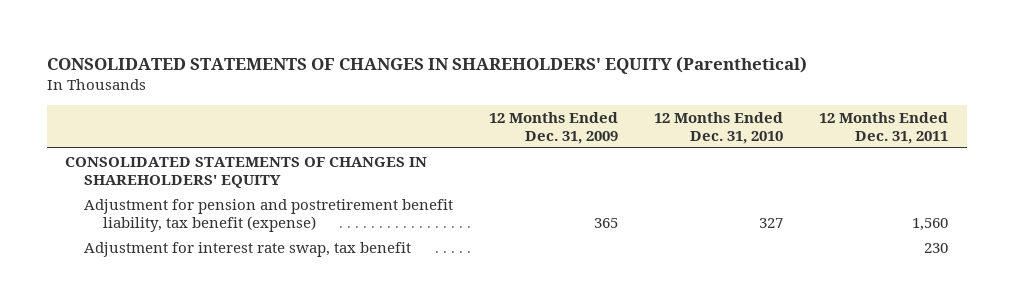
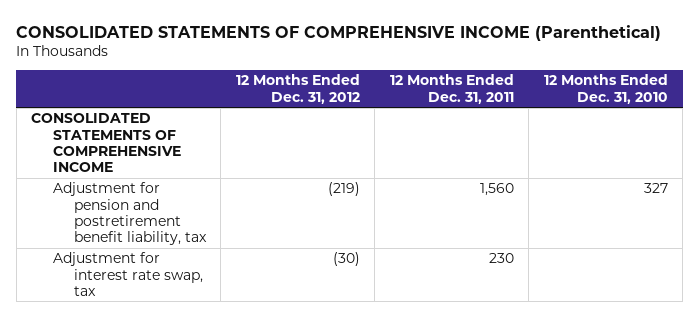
- CONSOLIDATED STATEMENTS OF CHANGES IN SHAREHOLDERS' EQUITY (Parenthetical)
+ CONSOLIDATED STATEMENTS OF COMPREHENSIVE INCOME (Parenthetical)
- | 12 Months Ended Dec. 31, 2009 | 12 Months Ended Dec. 31, 2010 | 12 Months Ended Dec. 31, 2011
+ | 12 Months Ended Dec. 31, 2012 | 12 Months Ended Dec. 31, 2011 | 12 Months Ended Dec. 31, 2010
- CONSOLIDATED STATEMENTS OF CHANGES IN SHAREHOLDERS' EQUITY
- Adjustment for pension and postretirement benefit liability, tax benefit (expense) | 365 | 327 | 1,560
- Adjustment for interest rate swap, tax benefit | | | 230
+ CONSOLIDATED STATEMENTS OF COMPREHENSIVE INCOME
+ Adjustment for pension and postretirement benefit liability, tax | (219) | 1,560 | 327
+ Adjustment for interest rate swap, tax | (30) | 230 |

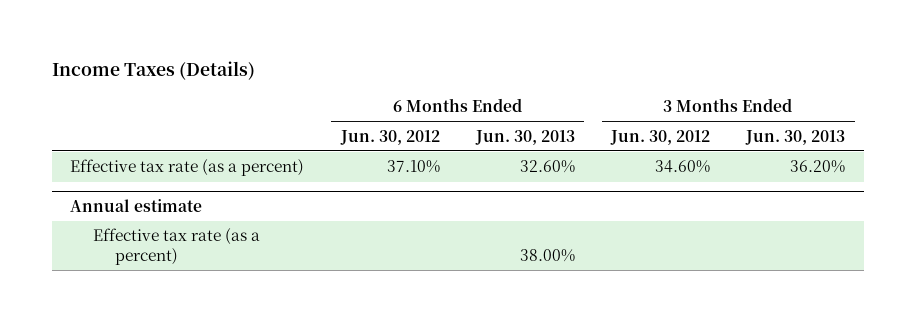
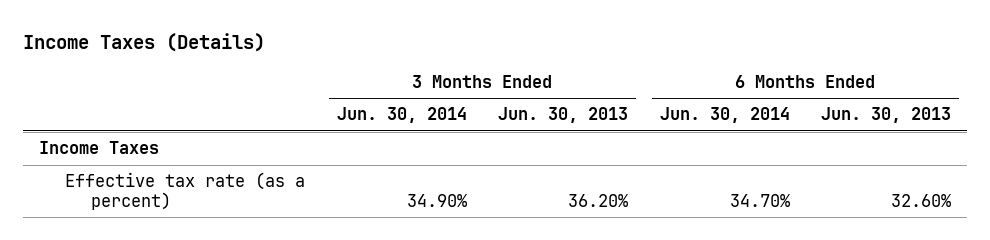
- | 6 Months Ended Jun. 30, 2012 | 6 Months Ended Jun. 30, 2013 | 3 Months Ended Jun. 30, 2012 | 3 Months Ended Jun. 30, 2013
+ | 3 Months Ended Jun. 30, 2014 | 3 Months Ended Jun. 30, 2013 | 6 Months Ended Jun. 30, 2014 | 6 Months Ended Jun. 30, 2013
+ Income Taxes
- Annual estimate
- Effective tax rate (as a percent) | | 38.00% | |

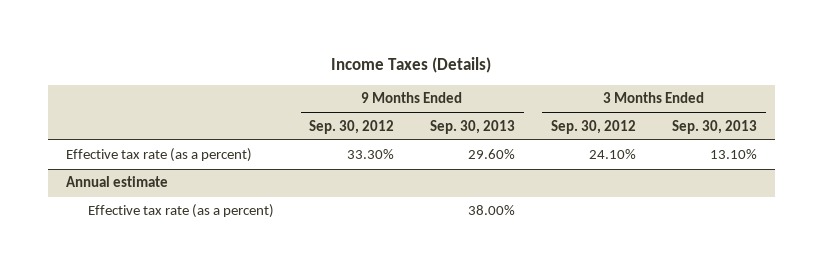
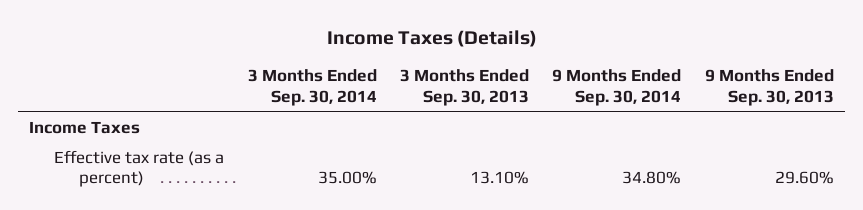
- | 9 Months Ended Sep. 30, 2012 | 9 Months Ended Sep. 30, 2013 | 3 Months Ended Sep. 30, 2012 | 3 Months Ended Sep. 30, 2013
+ | 3 Months Ended Sep. 30, 2014 | 3 Months Ended Sep. 30, 2013 | 9 Months Ended Sep. 30, 2014 | 9 Months Ended Sep. 30, 2013
+ Income Taxes
- Annual estimate
- Effective tax rate (as a percent) | | 38.00% | |

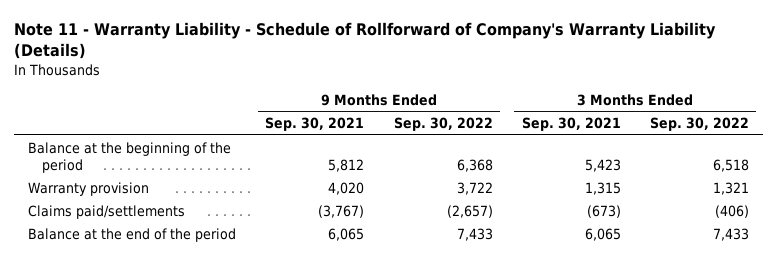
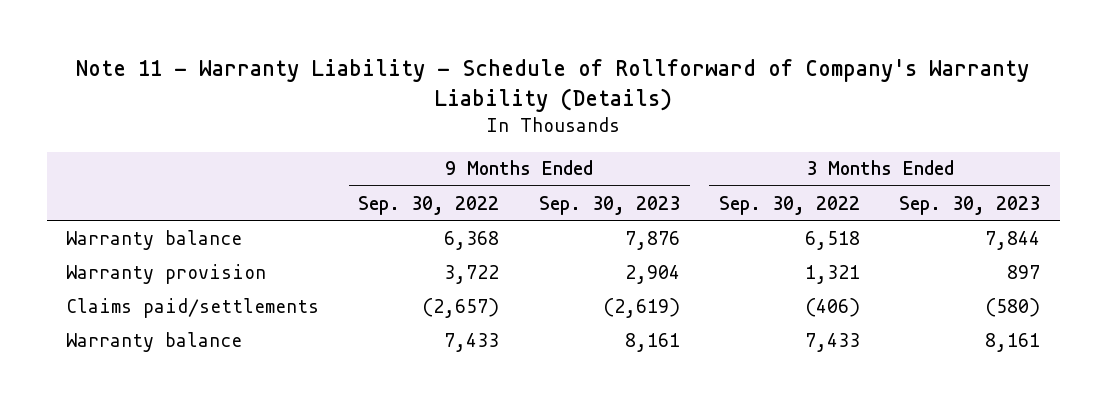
- | 9 Months Ended Sep. 30, 2021 | 9 Months Ended Sep. 30, 2022 | 3 Months Ended Sep. 30, 2021 | 3 Months Ended Sep. 30, 2022
+ | 9 Months Ended Sep. 30, 2022 | 9 Months Ended Sep. 30, 2023 | 3 Months Ended Sep. 30, 2022 | 3 Months Ended Sep. 30, 2023
- Balance at the beginning of the period | 5,812 | 6,368 | 5,423 | 6,518
+ Warranty balance | 6,368 | 7,876 | 6,518 | 7,844
- Balance at the end of the period | 6,065 | 7,433 | 6,065 | 7,433
+ Warranty balance | 7,433 | 8,161 | 7,433 | 8,161

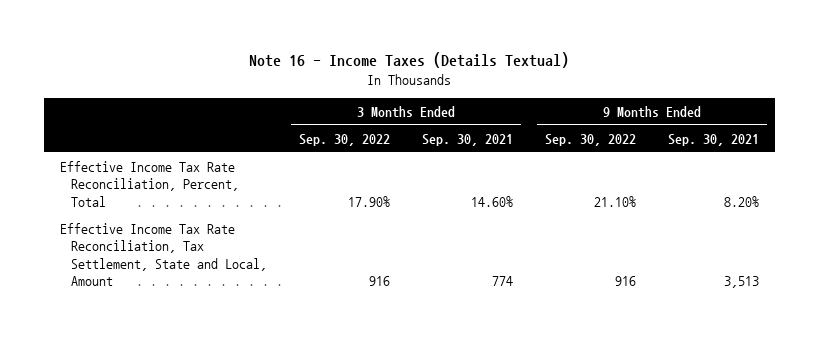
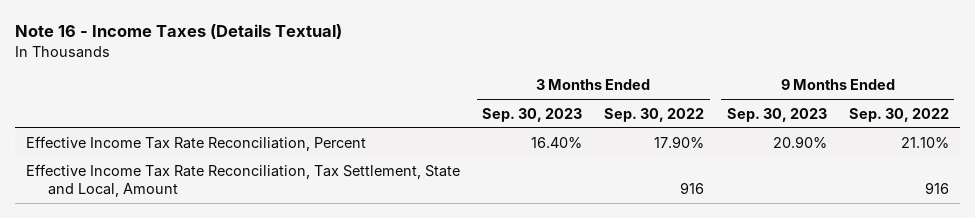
- | 3 Months Ended Sep. 30, 2022 | 3 Months Ended Sep. 30, 2021 | 9 Months Ended Sep. 30, 2022 | 9 Months Ended Sep. 30, 2021
+ | 3 Months Ended Sep. 30, 2023 | 3 Months Ended Sep. 30, 2022 | 9 Months Ended Sep. 30, 2023 | 9 Months Ended Sep. 30, 2022
- Effective Income Tax Rate Reconciliation, Percent, Total | 17.90% | 14.60% | 21.10% | 8.20%
+ Effective Income Tax Rate Reconciliation, Percent | 16.40% | 17.90% | 20.90% | 21.10%

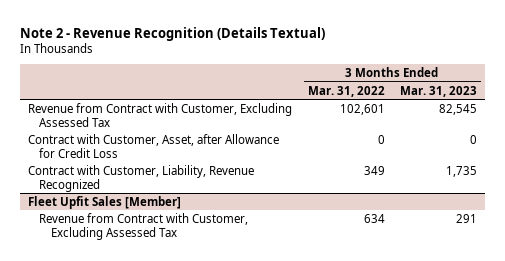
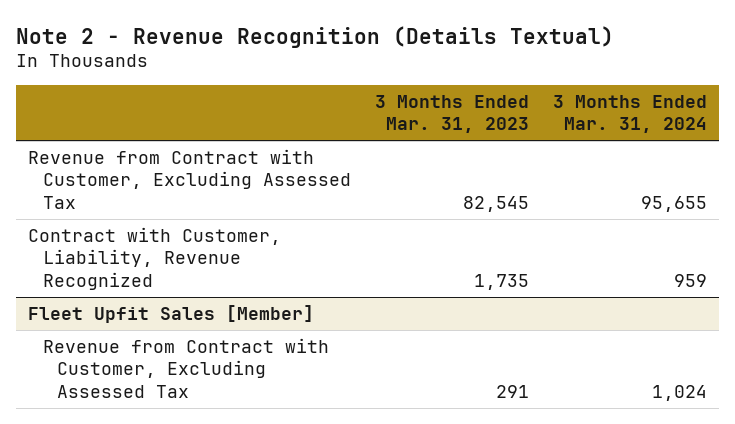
- | 3 Months Ended Mar. 31, 2022 | 3 Months Ended Mar. 31, 2023
+ | 3 Months Ended Mar. 31, 2023 | 3 Months Ended Mar. 31, 2024
- Contract with Customer, Asset, after Allowance for Credit Loss | 0 | 0

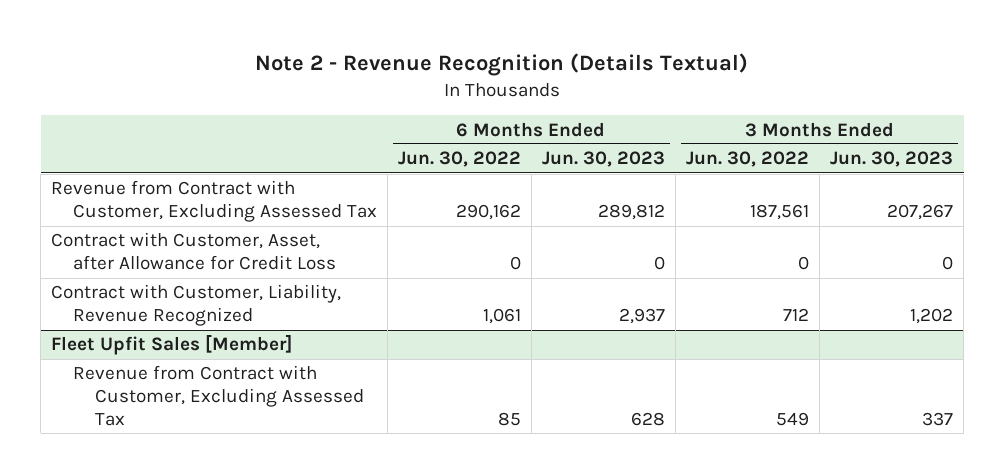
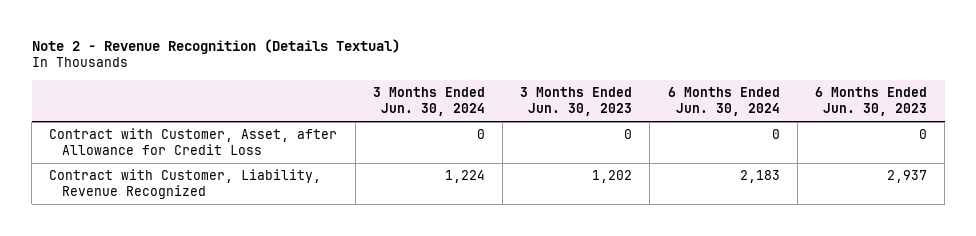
- | 6 Months Ended Jun. 30, 2022 | 6 Months Ended Jun. 30, 2023 | 3 Months Ended Jun. 30, 2022 | 3 Months Ended Jun. 30, 2023
+ | 3 Months Ended Jun. 30, 2024 | 3 Months Ended Jun. 30, 2023 | 6 Months Ended Jun. 30, 2024 | 6 Months Ended Jun. 30, 2023
- Revenue from Contract with Customer, Excluding Assessed Tax | 290,162 | 289,812 | 187,561 | 207,267
- Fleet Upfit Sales [Member]
- Revenue from Contract with Customer, Excluding Assessed Tax | 85 | 628 | 549 | 337

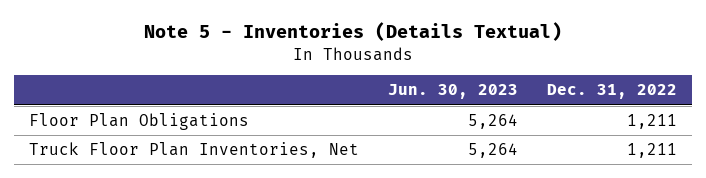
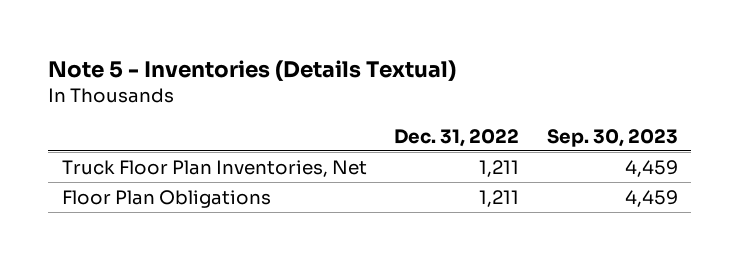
- | Jun. 30, 2023 | Dec. 31, 2022
+ | Dec. 31, 2022 | Sep. 30, 2023
moved down: Floor Plan Obligations | 1,211 | 4,459

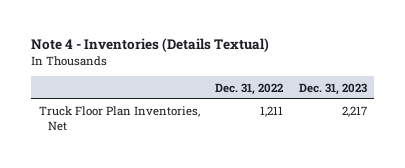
- Note 5 - Inventories (Details Textual)
+ Note 4 - Inventories (Details Textual)
- | Dec. 31, 2022 | Sep. 30, 2023
+ | Dec. 31, 2022 | Dec. 31, 2023
- Floor Plan Obligations | 1,211 | 4,459

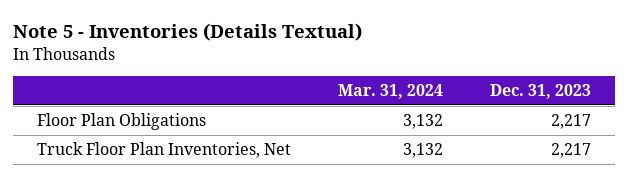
- Note 4 - Inventories (Details Textual)
+ Note 5 - Inventories (Details Textual)
- | Dec. 31, 2022 | Dec. 31, 2023
+ | Mar. 31, 2024 | Dec. 31, 2023
+ Floor Plan Obligations | 3,132 | 2,217

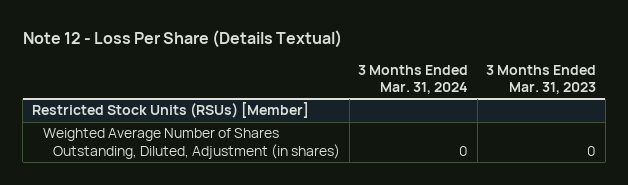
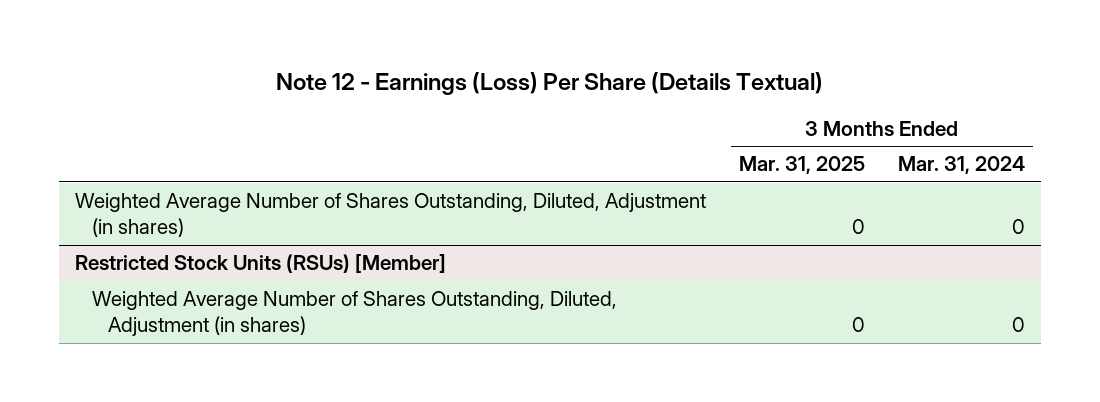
- Note 12 - Loss Per Share (Details Textual)
+ Note 12 - Earnings (Loss) Per Share (Details Textual)
- | 3 Months Ended Mar. 31, 2024 | 3 Months Ended Mar. 31, 2023
+ | 3 Months Ended Mar. 31, 2025 | 3 Months Ended Mar. 31, 2024
+ Weighted Average Number of Shares Outstanding, Diluted, Adjustment (in shares) | 0 | 0

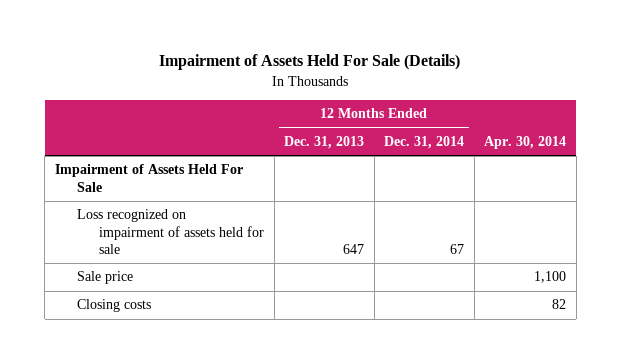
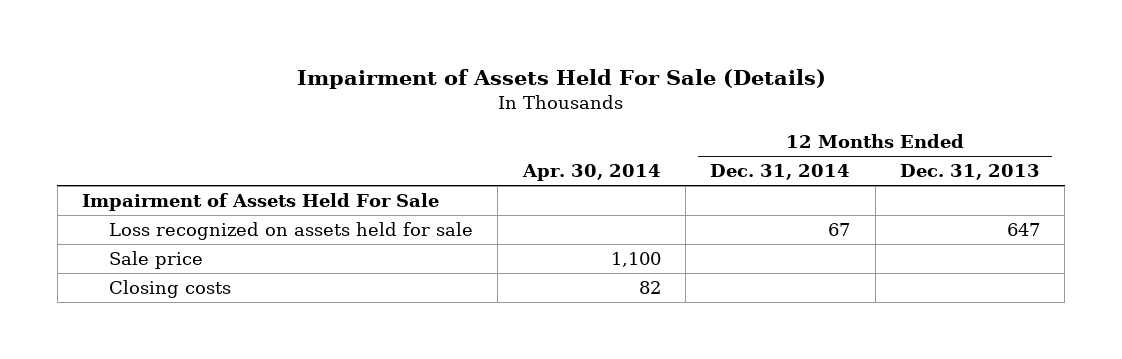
- | 12 Months Ended Dec. 31, 2013 | 12 Months Ended Dec. 31, 2014 | Apr. 30, 2014
+ | Apr. 30, 2014 | 12 Months Ended Dec. 31, 2014 | 12 Months Ended Dec. 31, 2013
- Loss recognized on impairment of assets held for sale | 647 | 67 |
+ Loss recognized on assets held for sale | | 67 | 647

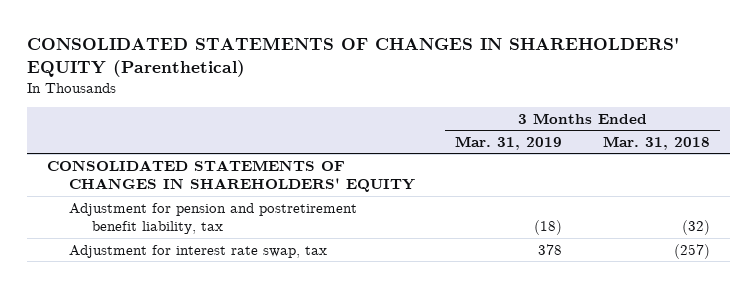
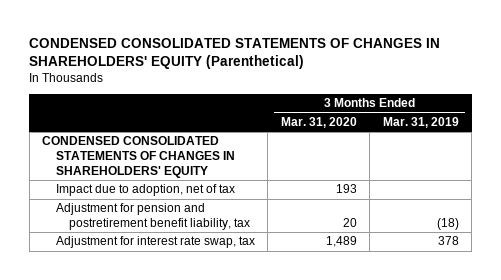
- CONSOLIDATED STATEMENTS OF CHANGES IN SHAREHOLDERS' EQUITY (Parenthetical)
+ CONDENSED CONSOLIDATED STATEMENTS OF CHANGES IN SHAREHOLDERS' EQUITY (Parenthetical)
- | 3 Months Ended Mar. 31, 2019 | 3 Months Ended Mar. 31, 2018
+ | 3 Months Ended Mar. 31, 2020 | 3 Months Ended Mar. 31, 2019
- CONSOLIDATED STATEMENTS OF CHANGES IN SHAREHOLDERS' EQUITY
+ CONDENSED CONSOLIDATED STATEMENTS OF CHANGES IN SHAREHOLDERS' EQUITY
+ Impact due to adoption, net of tax | 193 |

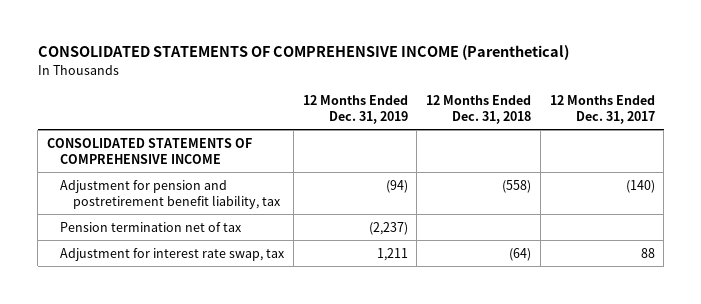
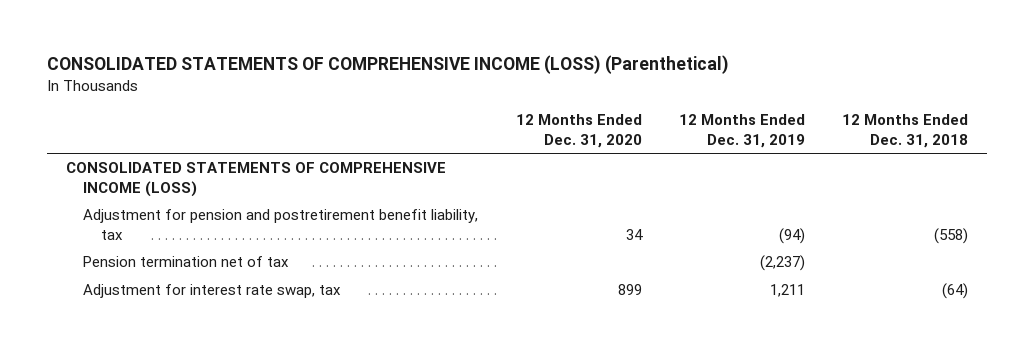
- CONSOLIDATED STATEMENTS OF COMPREHENSIVE INCOME (Parenthetical)
+ CONSOLIDATED STATEMENTS OF COMPREHENSIVE INCOME (LOSS) (Parenthetical)
- | 12 Months Ended Dec. 31, 2019 | 12 Months Ended Dec. 31, 2018 | 12 Months Ended Dec. 31, 2017
+ | 12 Months Ended Dec. 31, 2020 | 12 Months Ended Dec. 31, 2019 | 12 Months Ended Dec. 31, 2018
- CONSOLIDATED STATEMENTS OF COMPREHENSIVE INCOME
+ CONSOLIDATED STATEMENTS OF COMPREHENSIVE INCOME (LOSS)

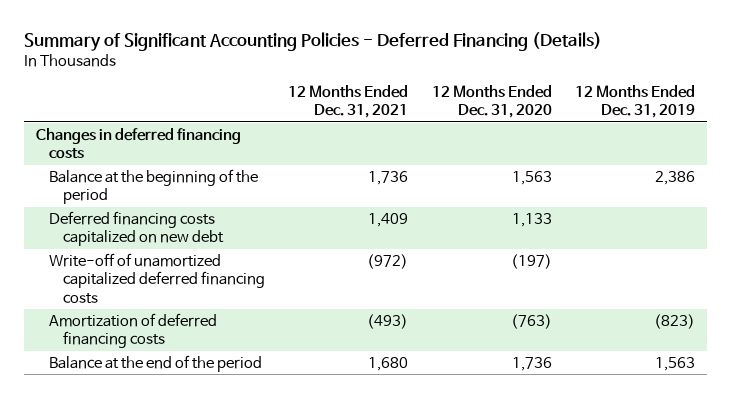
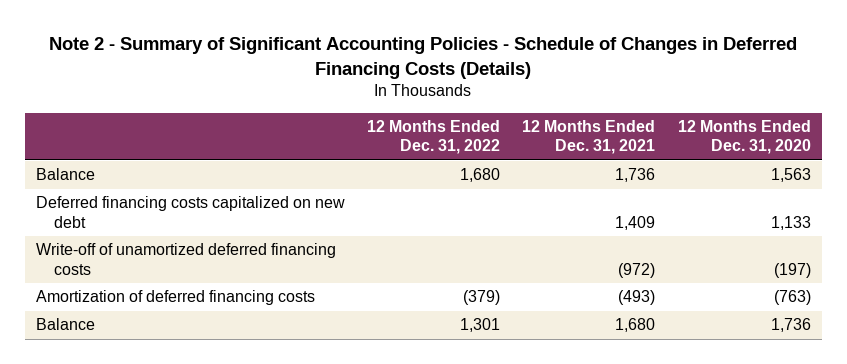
- Summary of Significant Accounting Policies - Deferred Financing (Details)
+ Note 2 - Summary of Significant Accounting Policies - Schedule of Changes in Deferred Financing Costs (Details)
- | 12 Months Ended Dec. 31, 2021 | 12 Months Ended Dec. 31, 2020 | 12 Months Ended Dec. 31, 2019
+ | 12 Months Ended Dec. 31, 2022 | 12 Months Ended Dec. 31, 2021 | 12 Months Ended Dec. 31, 2020
- Changes in deferred financing costs
- Balance at the beginning of the period | 1,736 | 1,563 | 2,386
+ Balance | 1,680 | 1,736 | 1,563
- Write-off of unamortized capitalized deferred financing costs | (972) | (197) |
+ Write-off of unamortized deferred financing costs | | (972) | (197)
- Balance at the end of the period | 1,680 | 1,736 | 1,563
+ Balance | 1,301 | 1,680 | 1,736

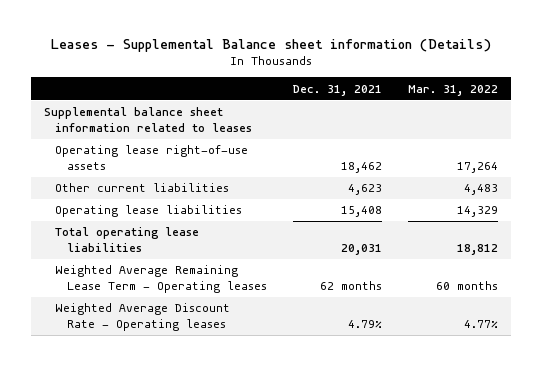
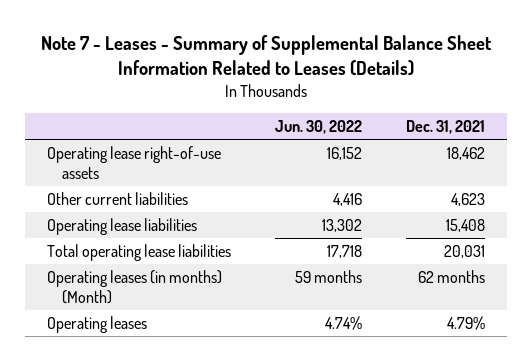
- Leases - Supplemental Balance sheet information (Details)
+ Note 7 - Leases - Summary of Supplemental Balance Sheet Information Related to Leases (Details)
- | Dec. 31, 2021 | Mar. 31, 2022
+ | Jun. 30, 2022 | Dec. 31, 2021
- Supplemental balance sheet information related to leases
- Weighted Average Remaining Lease Term - Operating leases | 62 months | 60 months
- Weighted Average Discount Rate - Operating leases | 4.79% | 4.77%
+ Operating leases (in months) (Month) | 59 months | 62 months
+ Operating leases | 4.74% | 4.79%

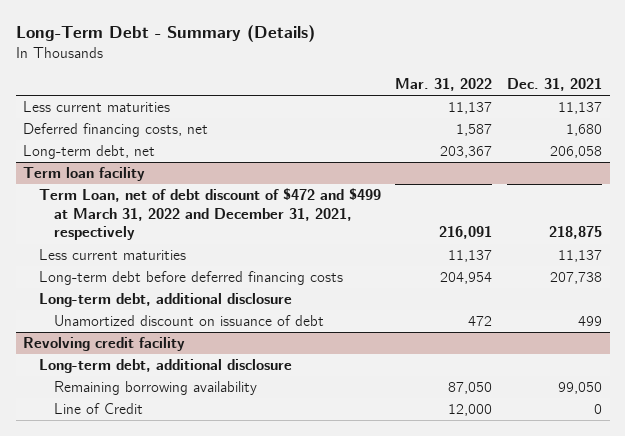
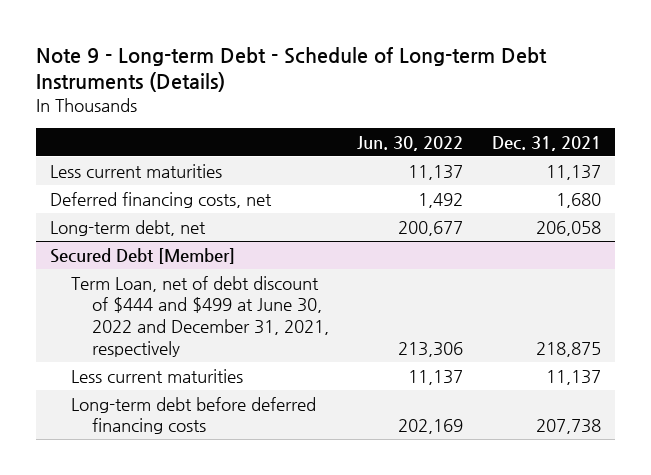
- Long-Term Debt - Summary (Details)
+ Note 9 - Long-term Debt - Schedule of Long-term Debt Instruments (Details)
- | Mar. 31, 2022 | Dec. 31, 2021
+ | Jun. 30, 2022 | Dec. 31, 2021
- Term loan facility
- Term Loan, net of debt discount of $472 and $499 at March 31, 2022 and December 31, 2021, respectively | 216,091 | 218,875
+ Secured Debt [Member]
+ Term Loan, net of debt discount of $444 and $499 at June 30, 2022 and December 31, 2021, respectively | 213,306 | 218,875
- Long-term debt, additional disclosure
- Unamortized discount on issuance of debt | 472 | 499
- Revolving credit facility
- Long-term debt, additional disclosure
- Remaining borrowing availability | 87,050 | 99,050
- Line of Credit | 12,000 | 0

